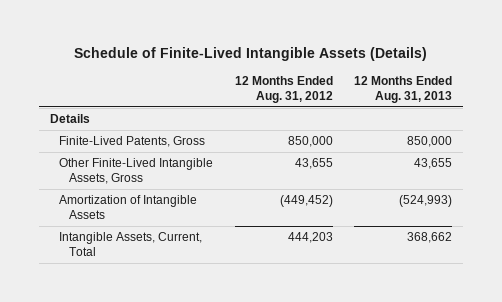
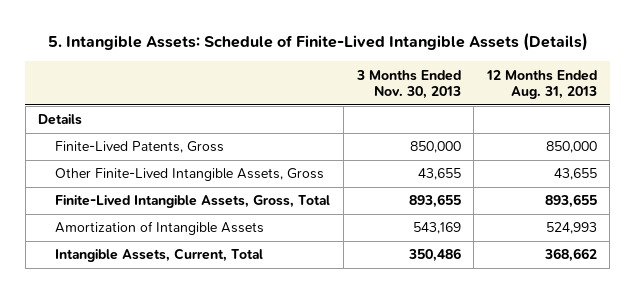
- Schedule of Finite-Lived Intangible Assets (Details)
+ 5. Intangible Assets: Schedule of Finite-Lived Intangible Assets (Details)
- | 12 Months Ended Aug. 31, 2012 | 12 Months Ended Aug. 31, 2013
+ | 3 Months Ended Nov. 30, 2013 | 12 Months Ended Aug. 31, 2013
- Amortization of Intangible Assets | (449,452) | (524,993)
+ Finite-Lived Intangible Assets, Gross, Total | 893,655 | 893,655
+ Amortization of Intangible Assets | 543,169 | 524,993

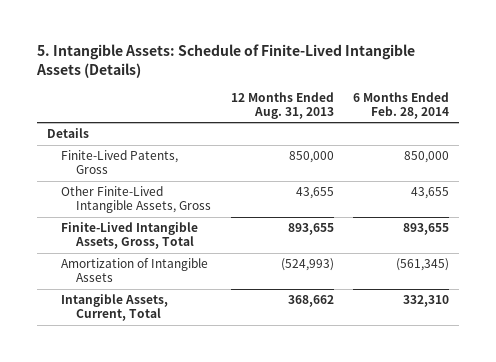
- | 3 Months Ended Nov. 30, 2013 | 12 Months Ended Aug. 31, 2013
+ | 12 Months Ended Aug. 31, 2013 | 6 Months Ended Feb. 28, 2014
- Amortization of Intangible Assets | 543,169 | 524,993
+ Amortization of Intangible Assets | (524,993) | (561,345)

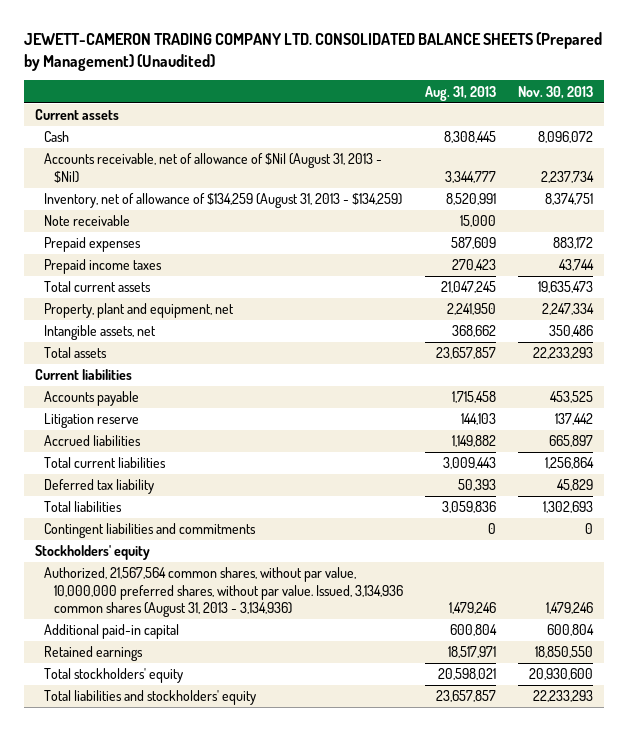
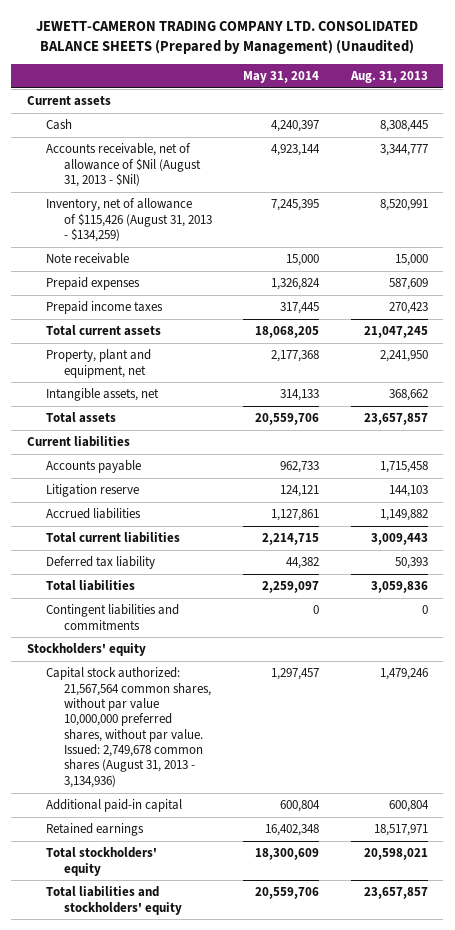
- | Aug. 31, 2013 | Nov. 30, 2013
+ | May 31, 2014 | Aug. 31, 2013
- Inventory, net of allowance of $134,259 (August 31, 2013 - $134,259) | 8,520,991 | 8,374,751
+ Inventory, net of allowance of $115,426 (August 31, 2013 - $134,259) | 7,245,395 | 8,520,991
- Authorized, 21,567,564 common shares, without par value, 10,000,000 preferred shares, without par value. Issued, 3,134,936 common shares (August 31, 2013 - 3,134,936) | 1,479,246 | 1,479,246
+ Capital stock authorized: 21,567,564 common shares, without par value 10,000,000 preferred shares, without par value. Issued: 2,749,678 common shares (August 31, 2013 - 3,134,936) | 1,297,457 | 1,479,246

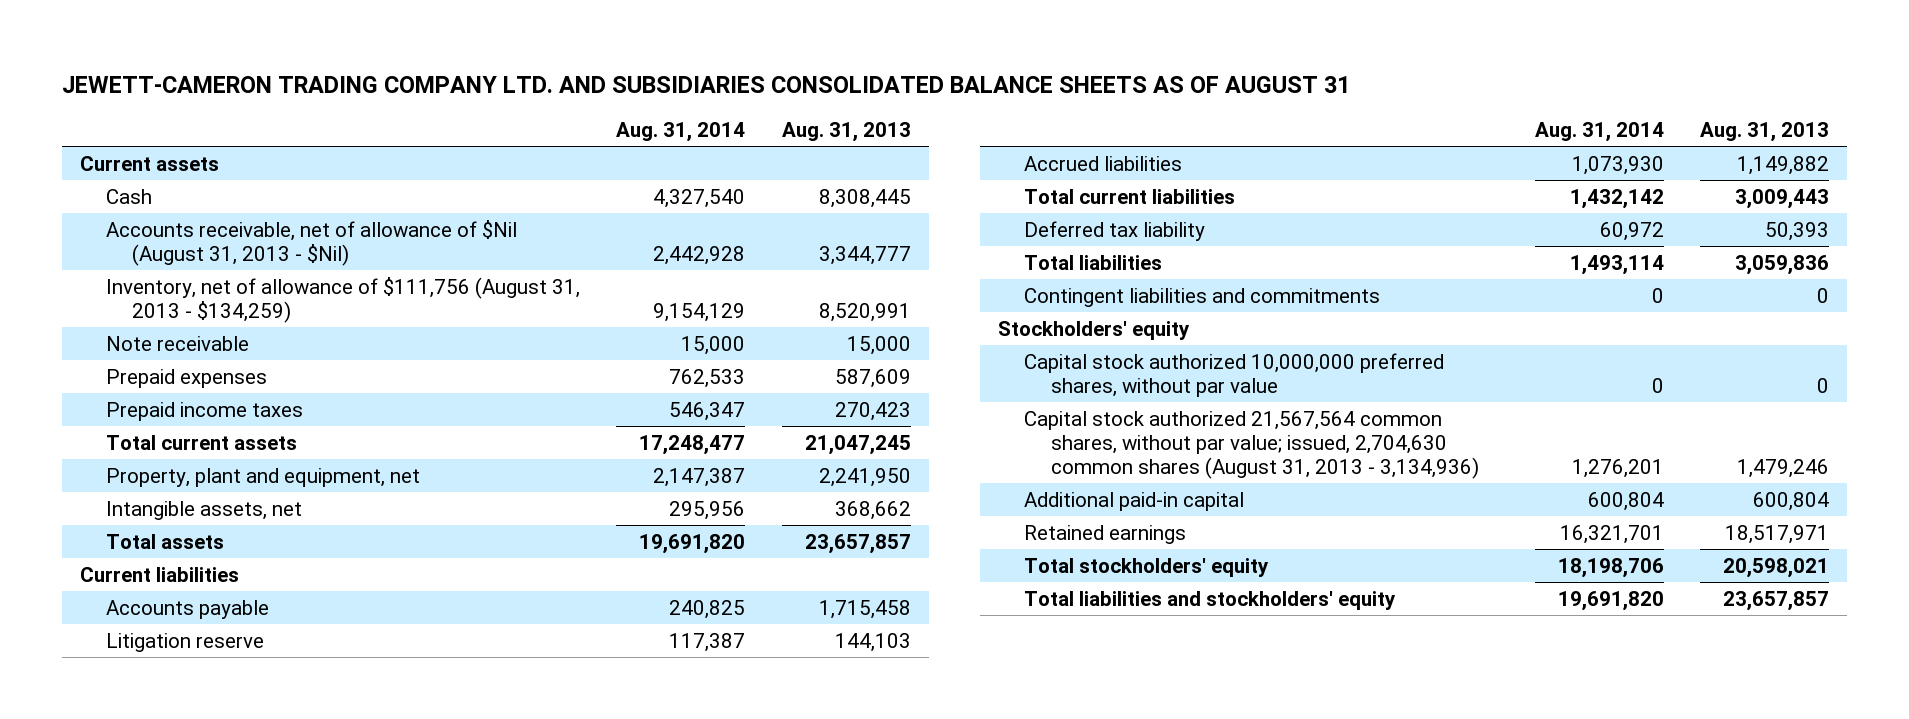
- JEWETT-CAMERON TRADING COMPANY LTD. CONSOLIDATED BALANCE SHEETS (Prepared by Management) (Unaudited)
+ JEWETT-CAMERON TRADING COMPANY LTD. AND SUBSIDIARIES CONSOLIDATED BALANCE SHEETS AS OF AUGUST 31
- | May 31, 2014 | Aug. 31, 2013
+ | Aug. 31, 2014 | Aug. 31, 2013
- Inventory, net of allowance of $115,426 (August 31, 2013 - $134,259) | 7,245,395 | 8,520,991
+ Inventory, net of allowance of $111,756 (August 31, 2013 - $134,259) | 9,154,129 | 8,520,991
- Capital stock authorized: 21,567,564 common shares, without par value 10,000,000 preferred shares, without par value. Issued: 2,749,678 common shares (August 31, 2013 - 3,134,936) | 1,297,457 | 1,479,246
+ Capital stock authorized 10,000,000 preferred shares, without par value | 0 | 0
+ Capital stock authorized 21,567,564 common shares, without par value; issued, 2,704,630 common shares (August 31, 2013 - 3,134,936) | 1,276,201 | 1,479,246

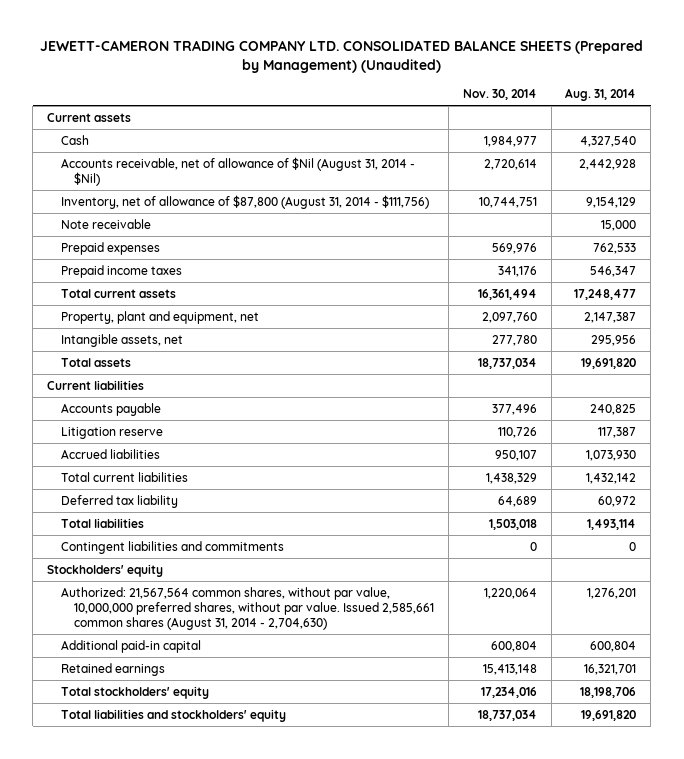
- JEWETT-CAMERON TRADING COMPANY LTD. AND SUBSIDIARIES CONSOLIDATED BALANCE SHEETS AS OF AUGUST 31
+ JEWETT-CAMERON TRADING COMPANY LTD. CONSOLIDATED BALANCE SHEETS (Prepared by Management) (Unaudited)
- | Aug. 31, 2014 | Aug. 31, 2013
+ | Nov. 30, 2014 | Aug. 31, 2014
- Accounts receivable, net of allowance of $Nil (August 31, 2013 - $Nil) | 2,442,928 | 3,344,777
- Inventory, net of allowance of $111,756 (August 31, 2013 - $134,259) | 9,154,129 | 8,520,991
+ Accounts receivable, net of allowance of $Nil (August 31, 2014 - $Nil) | 2,720,614 | 2,442,928
+ Inventory, net of allowance of $87,800 (August 31, 2014 - $111,756) | 10,744,751 | 9,154,129
- Capital stock authorized 10,000,000 preferred shares, without par value | 0 | 0
- Capital stock authorized 21,567,564 common shares, without par value; issued, 2,704,630 common shares (August 31, 2013 - 3,134,936) | 1,276,201 | 1,479,246
+ Authorized: 21,567,564 common shares, without par value, 10,000,000 preferred shares, without par value. Issued 2,585,661 common shares (August 31, 2014 - 2,704,630) | 1,220,064 | 1,276,201

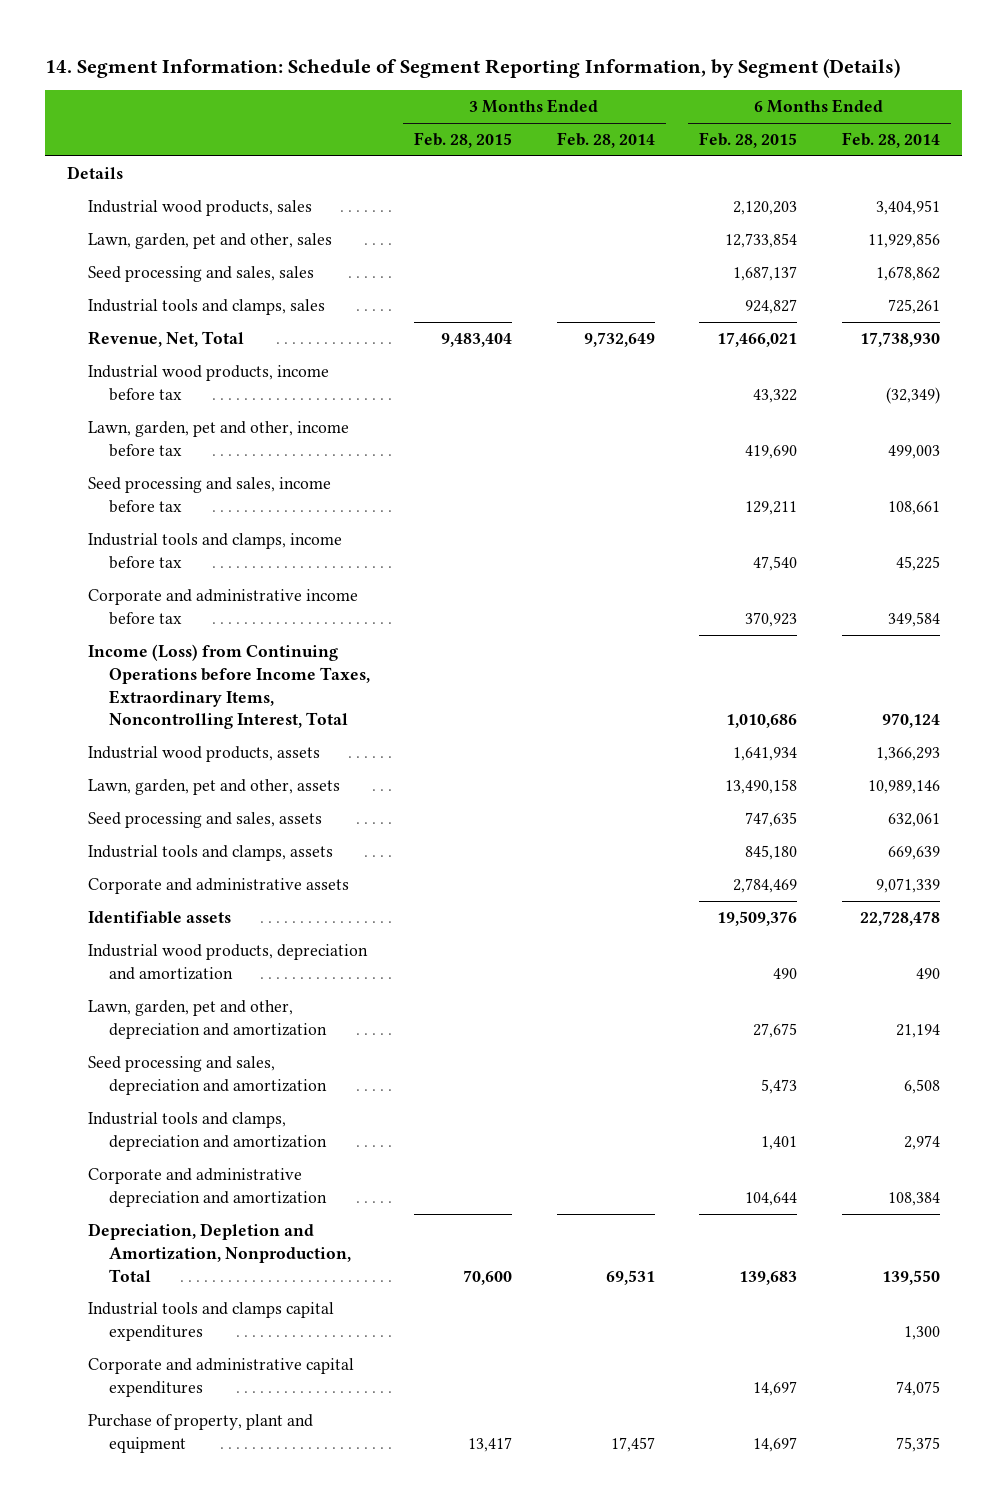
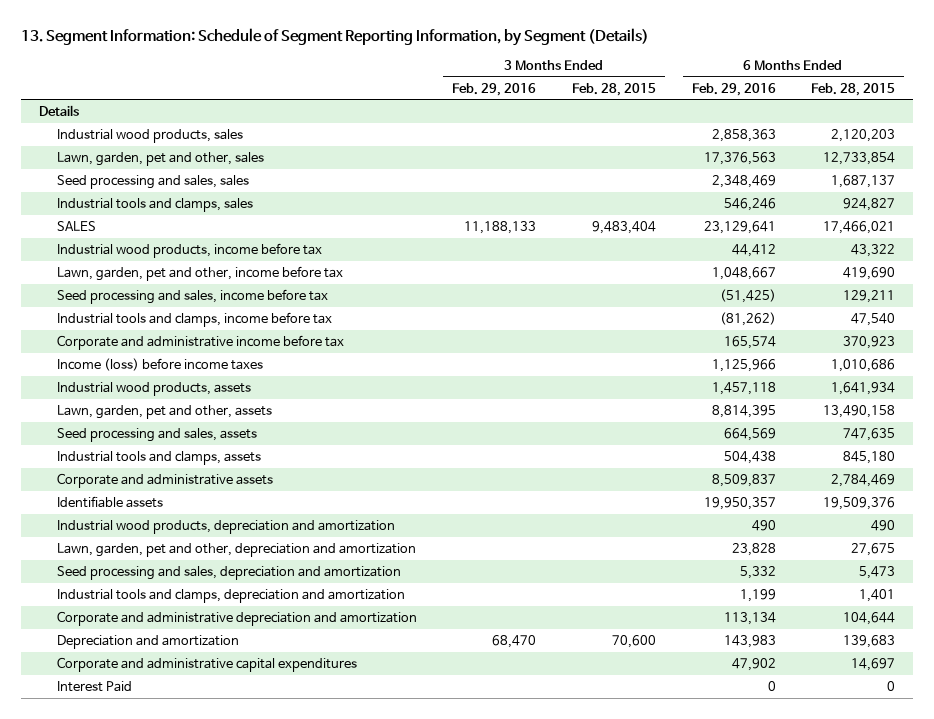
- 14. Segment Information: Schedule of Segment Reporting Information, by Segment (Details)
+ 13. Segment Information: Schedule of Segment Reporting Information, by Segment (Details)
- | 3 Months Ended Feb. 28, 2015 | 3 Months Ended Feb. 28, 2014 | 6 Months Ended Feb. 28, 2015 | 6 Months Ended Feb. 28, 2014
+ | 3 Months Ended Feb. 29, 2016 | 3 Months Ended Feb. 28, 2015 | 6 Months Ended Feb. 29, 2016 | 6 Months Ended Feb. 28, 2015
- Revenue, Net, Total | 9,483,404 | 9,732,649 | 17,466,021 | 17,738,930
+ SALES | 11,188,133 | 9,483,404 | 23,129,641 | 17,466,021
- Income (Loss) from Continuing Operations before Income Taxes, Extraordinary Items, Noncontrolling Interest, Total | | | 1,010,686 | 970,124
+ Income (loss) before income taxes | | | 1,125,966 | 1,010,686
- Depreciation, Depletion and Amortization, Nonproduction, Total | 70,600 | 69,531 | 139,683 | 139,550
- Industrial tools and clamps capital expenditures | | | | 1,300
+ Depreciation and amortization | 68,470 | 70,600 | 143,983 | 139,683
- Purchase of property, plant and equipment | 13,417 | 17,457 | 14,697 | 75,375
+ Interest Paid | | | 0 | 0

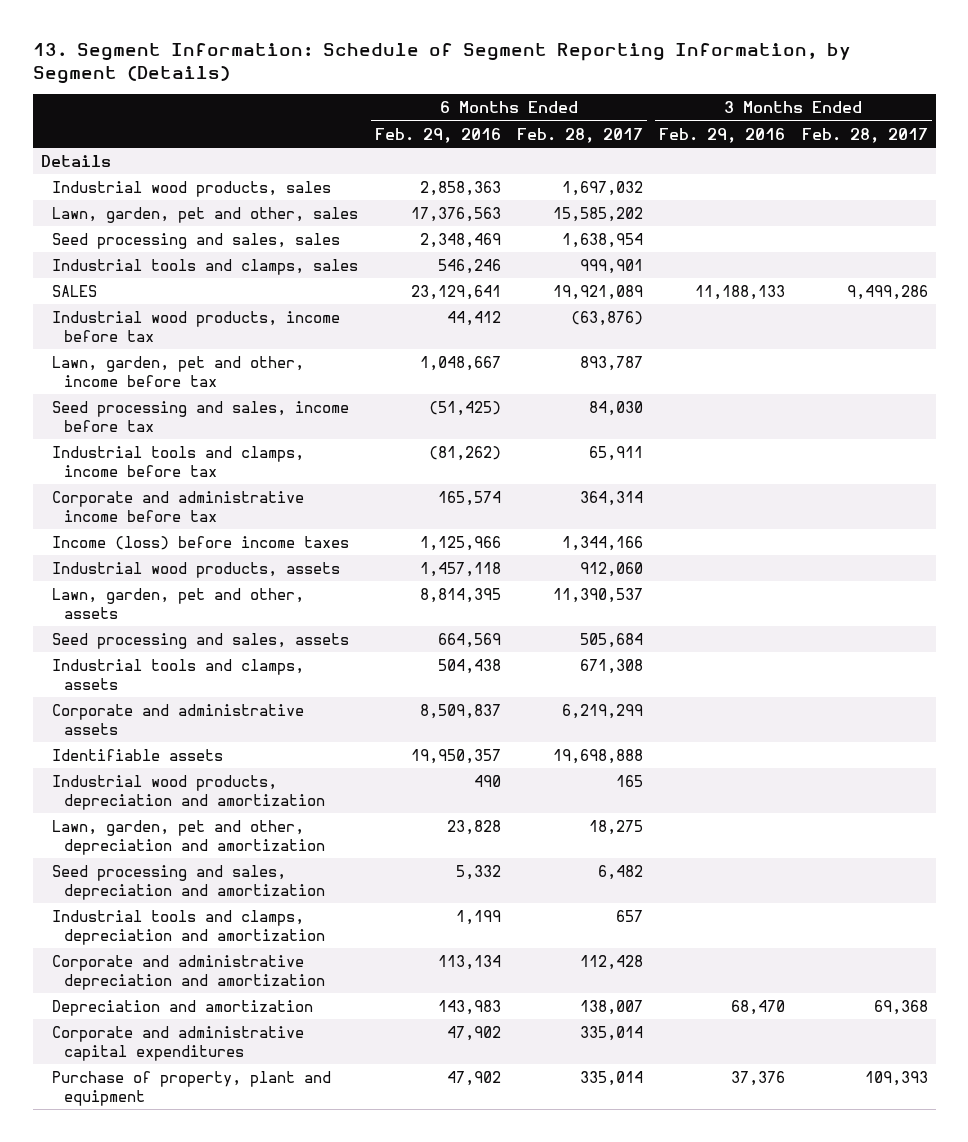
- | 3 Months Ended Feb. 29, 2016 | 3 Months Ended Feb. 28, 2015 | 6 Months Ended Feb. 29, 2016 | 6 Months Ended Feb. 28, 2015
+ | 6 Months Ended Feb. 29, 2016 | 6 Months Ended Feb. 28, 2017 | 3 Months Ended Feb. 29, 2016 | 3 Months Ended Feb. 28, 2017
- Interest Paid | | | 0 | 0
+ Purchase of property, plant and equipment | 47,902 | 335,014 | 37,376 | 109,393

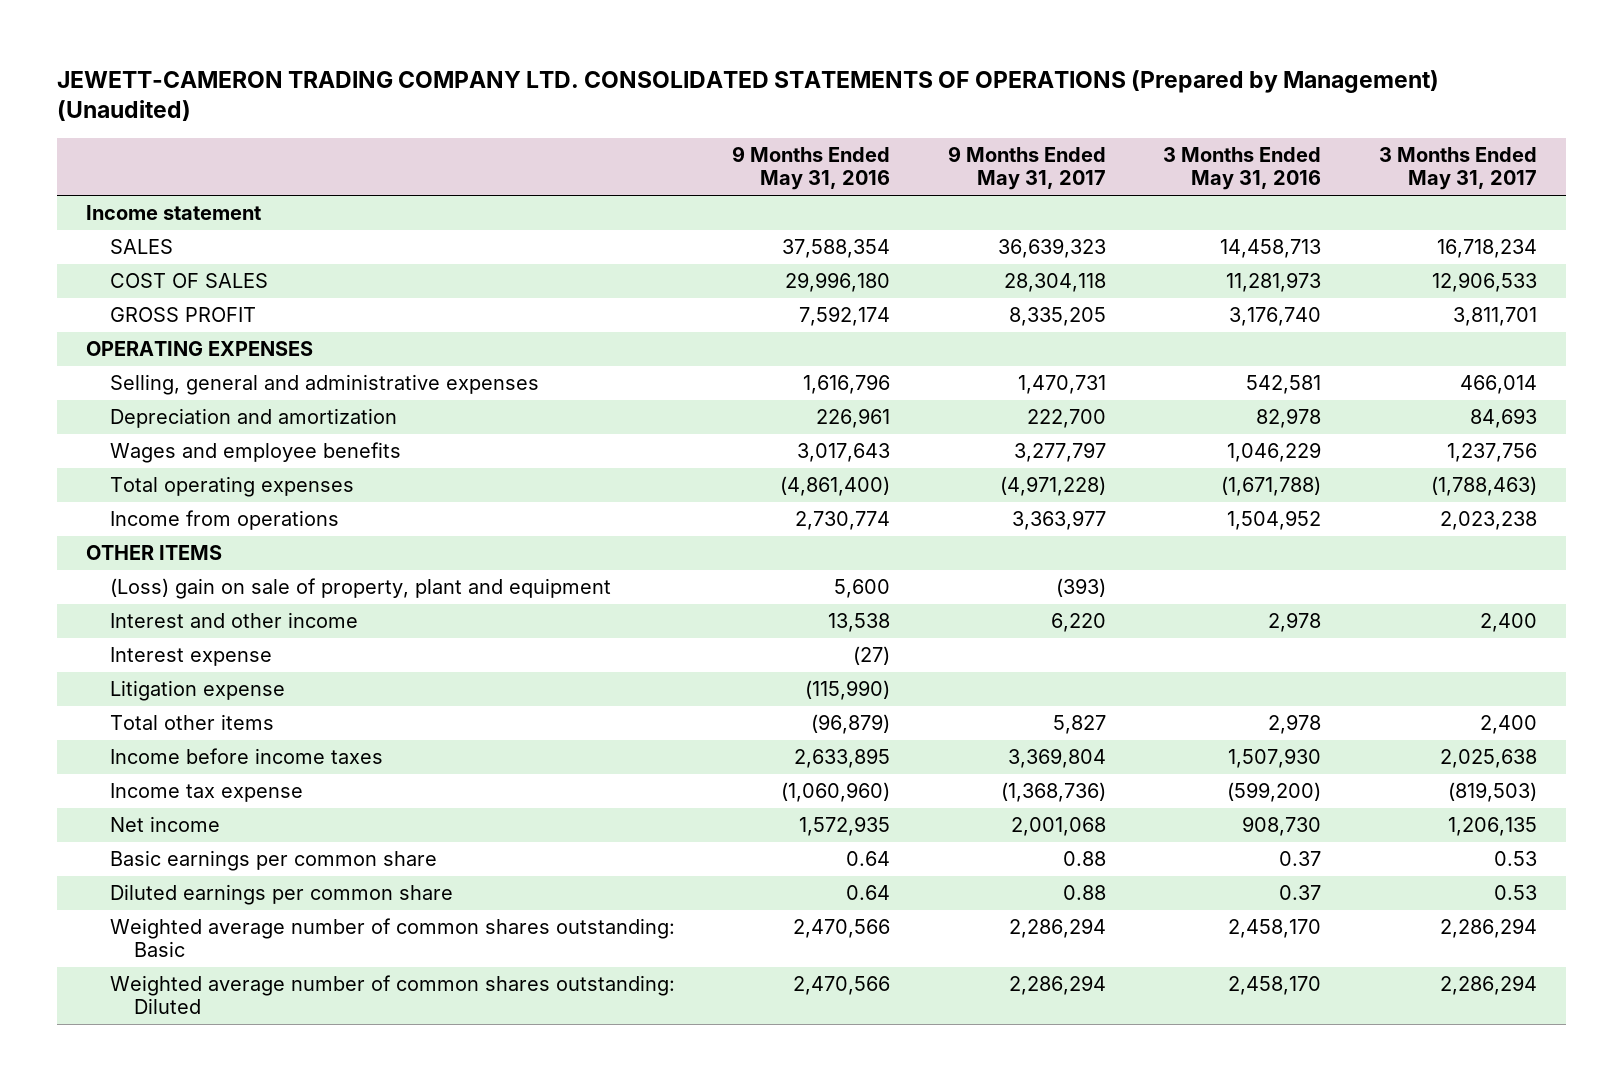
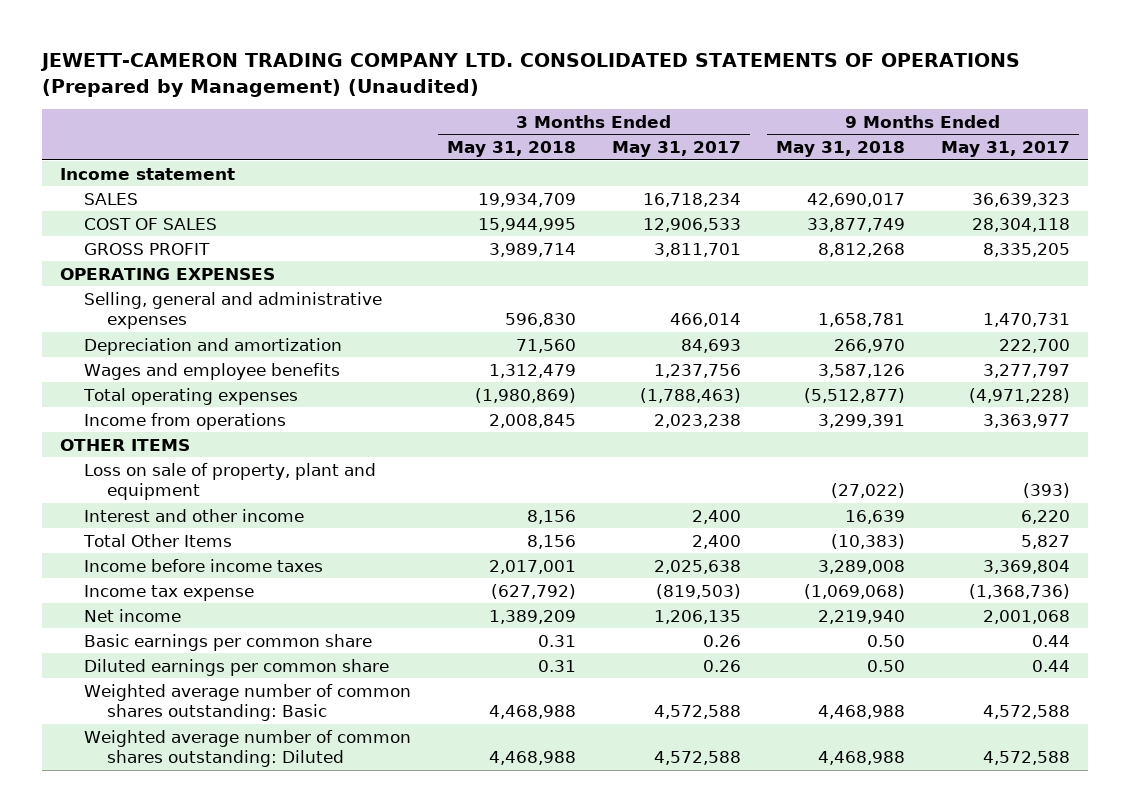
- | 9 Months Ended May 31, 2016 | 9 Months Ended May 31, 2017 | 3 Months Ended May 31, 2016 | 3 Months Ended May 31, 2017
+ | 3 Months Ended May 31, 2018 | 3 Months Ended May 31, 2017 | 9 Months Ended May 31, 2018 | 9 Months Ended May 31, 2017
- (Loss) gain on sale of property, plant and equipment | 5,600 | (393) | |
+ Loss on sale of property, plant and equipment | | | (27,022) | (393)
- Interest expense | (27) | | |
- Litigation expense | (115,990) | | |
- Total other items | (96,879) | 5,827 | 2,978 | 2,400
+ Total Other Items | 8,156 | 2,400 | (10,383) | 5,827
- Basic earnings per common share | 0.64 | 0.88 | 0.37 | 0.53
- Diluted earnings per common share | 0.64 | 0.88 | 0.37 | 0.53
- Weighted average number of common shares outstanding: Basic | 2,470,566 | 2,286,294 | 2,458,170 | 2,286,294
- Weighted average number of common shares outstanding: Diluted | 2,470,566 | 2,286,294 | 2,458,170 | 2,286,294
+ Basic earnings per common share | 0.31 | 0.26 | 0.50 | 0.44
+ Diluted earnings per common share | 0.31 | 0.26 | 0.50 | 0.44
+ Weighted average number of common shares outstanding: Basic | 4,468,988 | 4,572,588 | 4,468,988 | 4,572,588
+ Weighted average number of common shares outstanding: Diluted | 4,468,988 | 4,572,588 | 4,468,988 | 4,572,588

